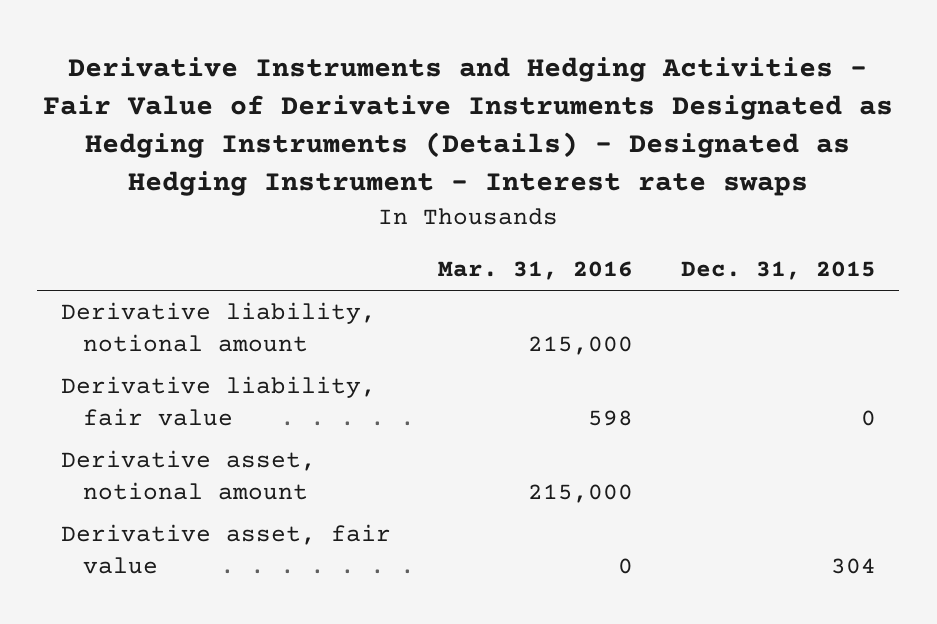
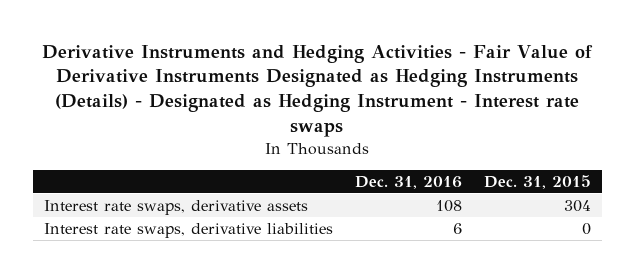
- | Mar. 31, 2016 | Dec. 31, 2015
+ | Dec. 31, 2016 | Dec. 31, 2015
- Derivative liability, notional amount | 215,000 |
- Derivative liability, fair value | 598 | 0
- Derivative asset, notional amount | 215,000 |
- Derivative asset, fair value | 0 | 304
+ Interest rate swaps, derivative assets | 108 | 304
+ Interest rate swaps, derivative liabilities | 6 | 0

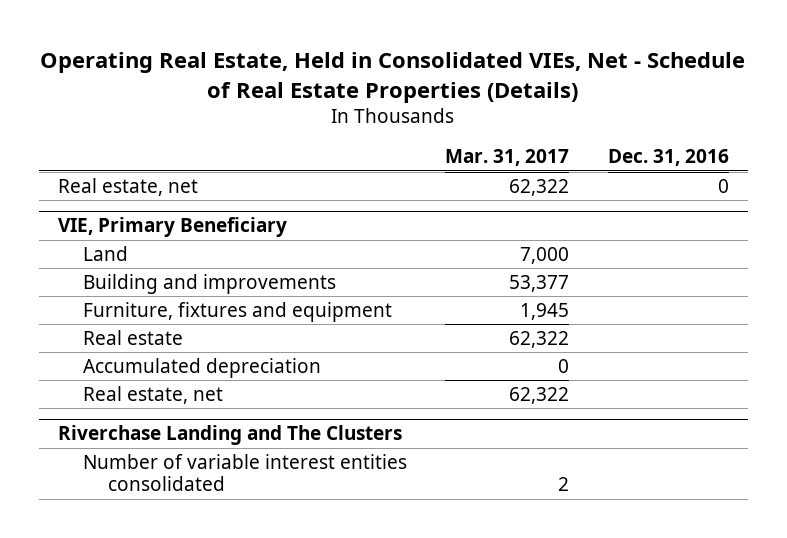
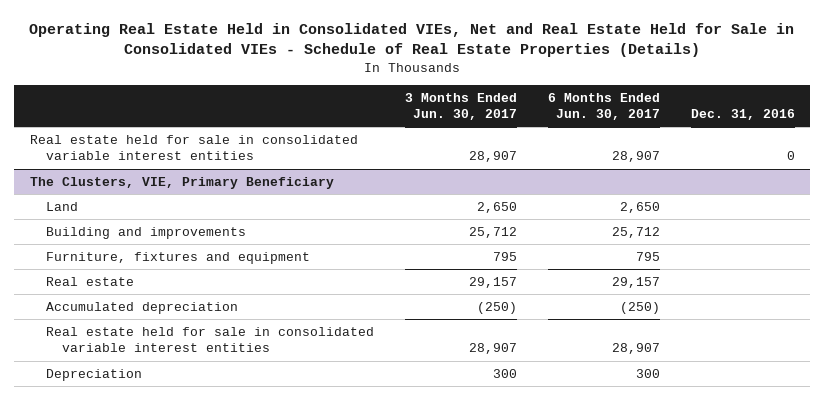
- Operating Real Estate, Held in Consolidated VIEs, Net - Schedule of Real Estate Properties (Details)
+ Operating Real Estate Held in Consolidated VIEs, Net and Real Estate Held for Sale in Consolidated VIEs - Schedule of Real Estate Properties (Details)
- | Mar. 31, 2017 | Dec. 31, 2016
+ | 3 Months Ended Jun. 30, 2017 | 6 Months Ended Jun. 30, 2017 | Dec. 31, 2016
- Real estate, net | 62,322 | 0
- VIE, Primary Beneficiary
+ Real estate held for sale in consolidated variable interest entities | 28,907 | 28,907 | 0
+ The Clusters, VIE, Primary Beneficiary
- Real estate, net | 62,322 |
- Riverchase Landing and The Clusters
- Number of variable interest entities consolidated | 2 |
+ Real estate held for sale in consolidated variable interest entities | 28,907 | 28,907 |
+ Depreciation | 300 | 300 |

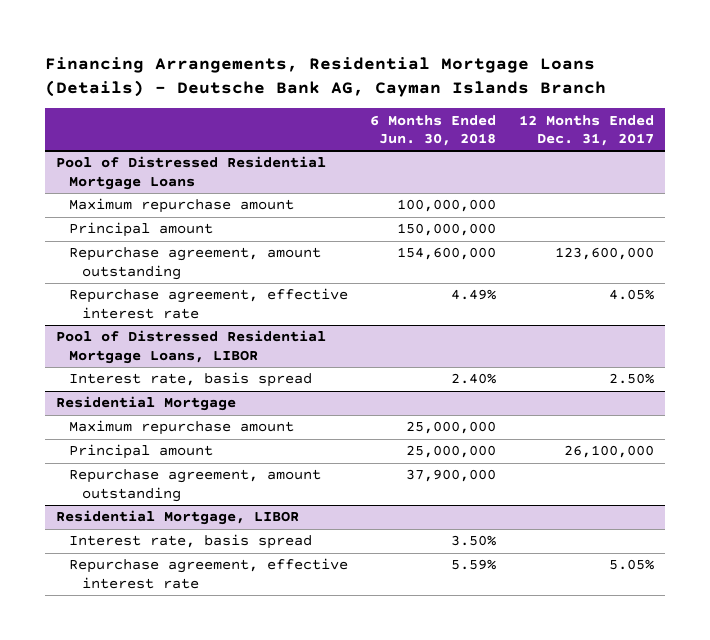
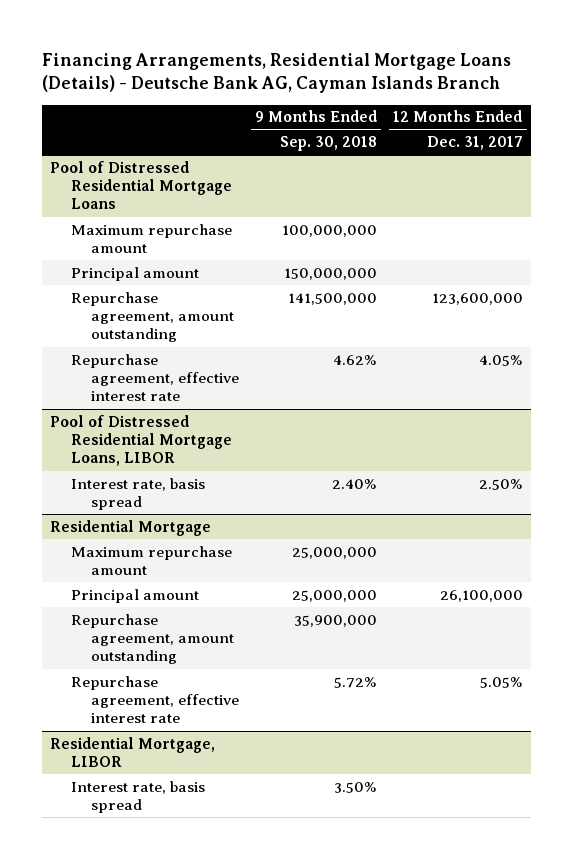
- | 6 Months Ended Jun. 30, 2018 | 12 Months Ended Dec. 31, 2017
+ | 9 Months Ended Sep. 30, 2018 | 12 Months Ended Dec. 31, 2017
@ Residential Mortgage
+ Repurchase agreement, effective interest rate | 5.72% | 5.05%
@ Residential Mortgage, LIBOR
- Repurchase agreement, effective interest rate | 5.59% | 5.05%

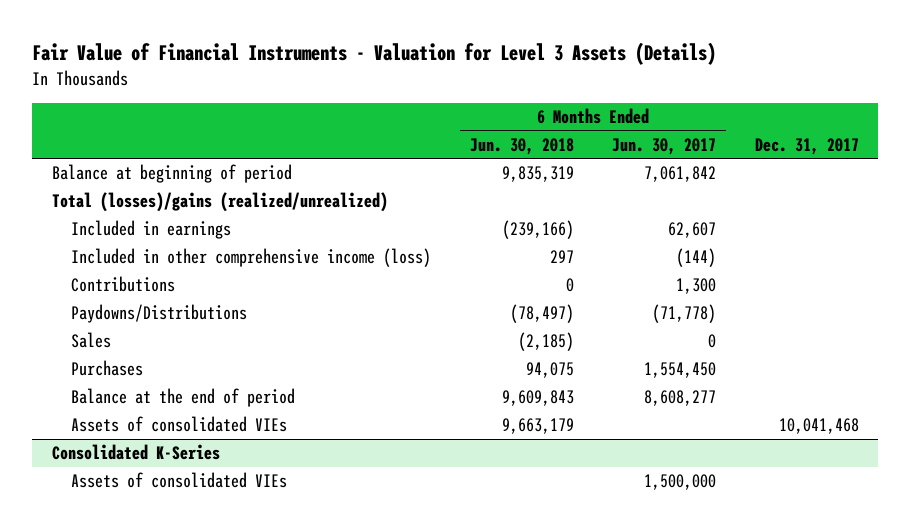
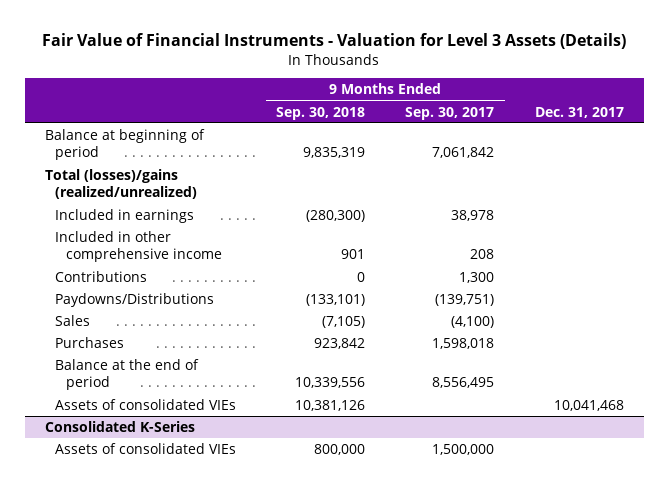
- | 6 Months Ended Jun. 30, 2018 | 6 Months Ended Jun. 30, 2017 | Dec. 31, 2017
+ | 9 Months Ended Sep. 30, 2018 | 9 Months Ended Sep. 30, 2017 | Dec. 31, 2017
- Included in other comprehensive income (loss) | 297 | (144) |
+ Included in other comprehensive income | 901 | 208 |

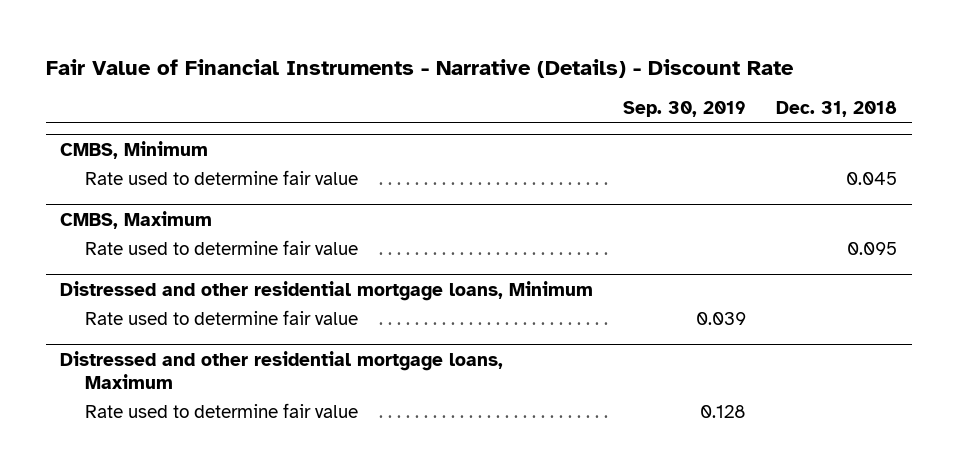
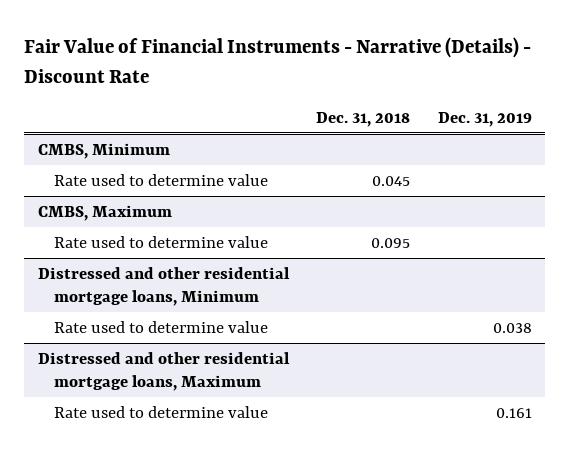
- | Sep. 30, 2019 | Dec. 31, 2018
+ | Dec. 31, 2018 | Dec. 31, 2019
@ CMBS, Minimum
- Rate used to determine fair value | | 0.045
+ Rate used to determine value | 0.045 |
@ CMBS, Maximum
- Rate used to determine fair value | | 0.095
+ Rate used to determine value | 0.095 |
@ Distressed and other residential mortgage loans, Minimum
- Rate used to determine fair value | 0.039 |
+ Rate used to determine value | | 0.038
@ Distressed and other residential mortgage loans, Maximum
- Rate used to determine fair value | 0.128 |
+ Rate used to determine value | | 0.161

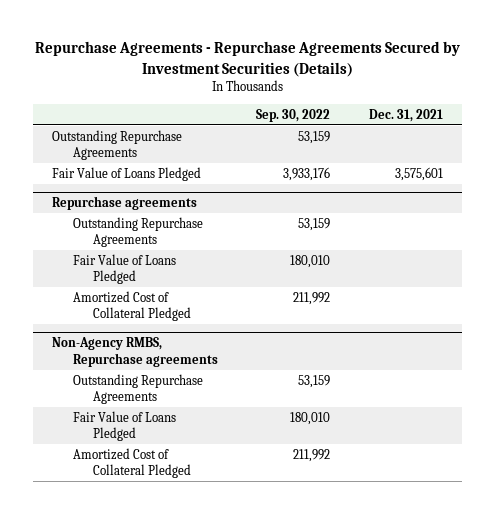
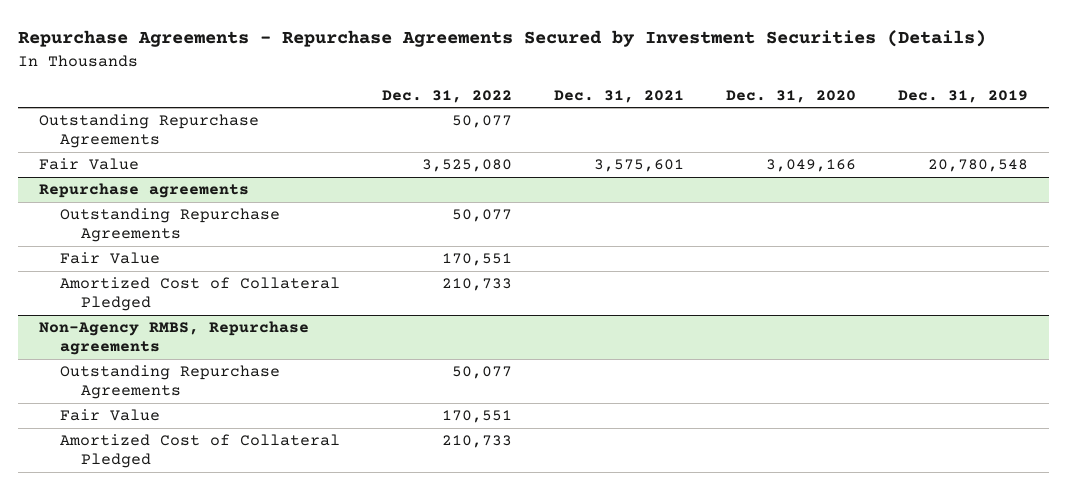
- | Sep. 30, 2022 | Dec. 31, 2021
+ | Dec. 31, 2022 | Dec. 31, 2021 | Dec. 31, 2020 | Dec. 31, 2019
- Fair Value of Loans Pledged | 3,933,176 | 3,575,601
+ Fair Value | 3,525,080 | 3,575,601 | 3,049,166 | 20,780,548
@ Repurchase agreements
- Fair Value of Loans Pledged | 180,010 |
+ Fair Value | 170,551 | | |
@ Non-Agency RMBS, Repurchase agreements
- Fair Value of Loans Pledged | 180,010 |
+ Fair Value | 170,551 | | |

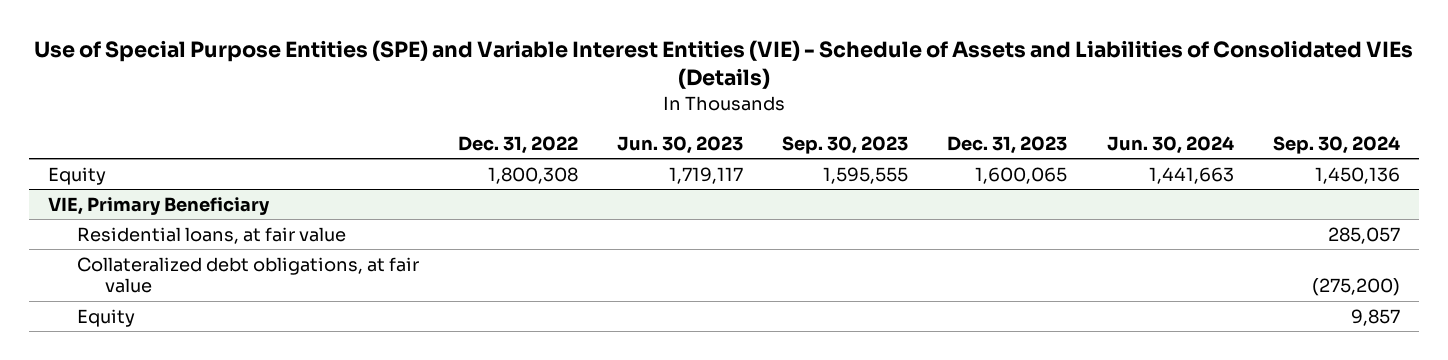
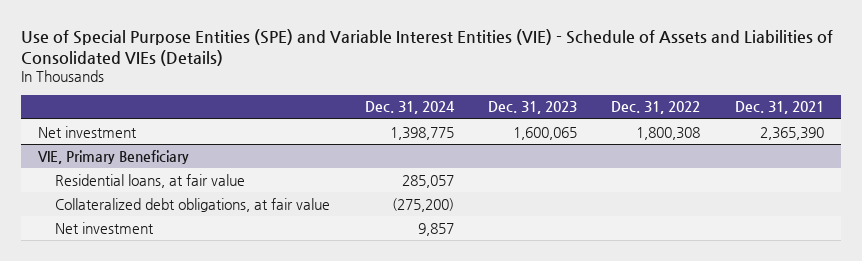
- | Dec. 31, 2022 | Jun. 30, 2023 | Sep. 30, 2023 | Dec. 31, 2023 | Jun. 30, 2024 | Sep. 30, 2024
+ | Dec. 31, 2024 | Dec. 31, 2023 | Dec. 31, 2022 | Dec. 31, 2021
- Equity | 1,800,308 | 1,719,117 | 1,595,555 | 1,600,065 | 1,441,663 | 1,450,136
+ Net investment | 1,398,775 | 1,600,065 | 1,800,308 | 2,365,390
@ VIE, Primary Beneficiary
- Equity | | | | | | 9,857
+ Net investment | 9,857 | | |

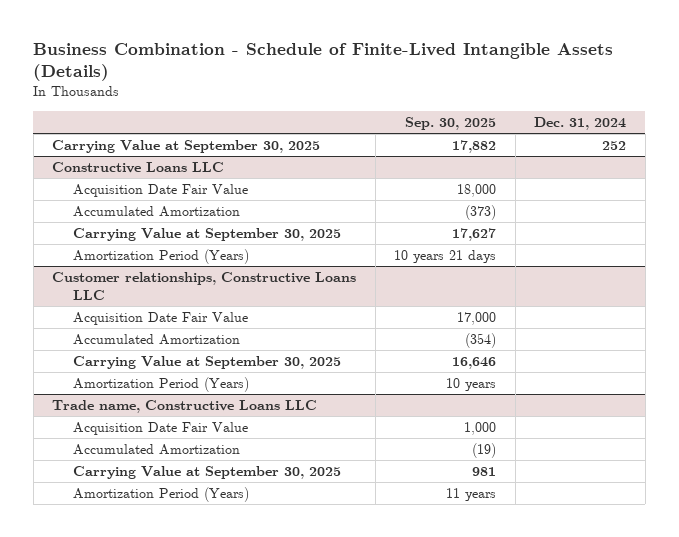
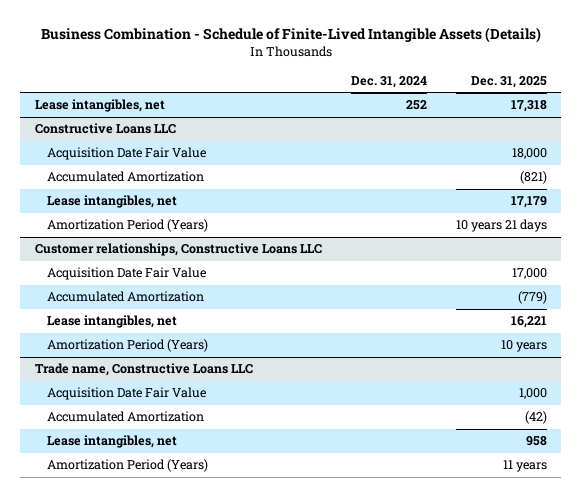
- | Sep. 30, 2025 | Dec. 31, 2024
+ | Dec. 31, 2024 | Dec. 31, 2025
- Carrying Value at September 30, 2025 | 17,882 | 252
+ Lease intangibles, net | 252 | 17,318
@ Constructive Loans LLC
- Carrying Value at September 30, 2025 | 17,627 |
+ Lease intangibles, net | | 17,179
@ Customer relationships, Constructive Loans LLC
- Carrying Value at September 30, 2025 | 16,646 |
+ Lease intangibles, net | | 16,221
@ Trade name, Constructive Loans LLC
- Carrying Value at September 30, 2025 | 981 |
+ Lease intangibles, net | | 958

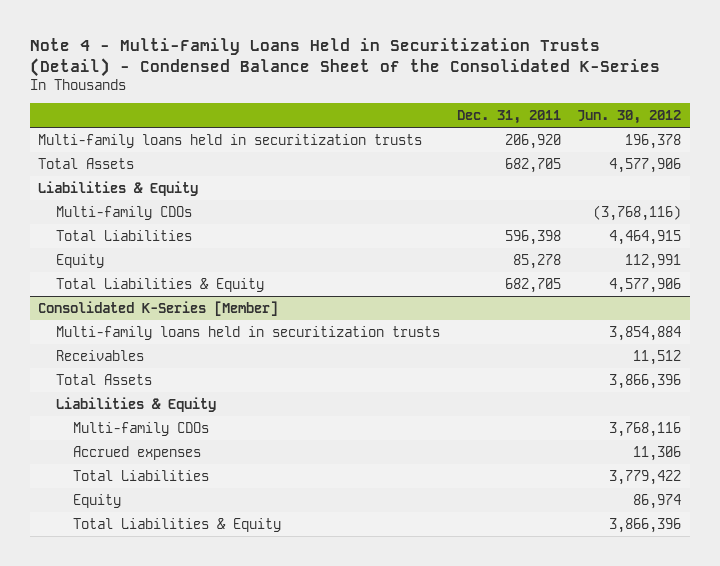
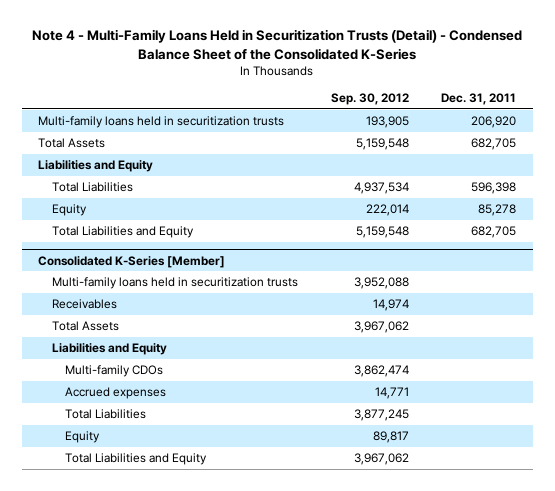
- | Dec. 31, 2011 | Jun. 30, 2012
+ | Sep. 30, 2012 | Dec. 31, 2011
- Liabilities & Equity
- Multi-family CDOs | | (3,768,116)
+ Liabilities and Equity
- Total Liabilities & Equity | 682,705 | 4,577,906
+ Total Liabilities and Equity | 5,159,548 | 682,705
@ Consolidated K-Series [Member]
- Liabilities & Equity
+ Liabilities and Equity
- Total Liabilities & Equity | | 3,866,396
+ Total Liabilities and Equity | 3,967,062 |

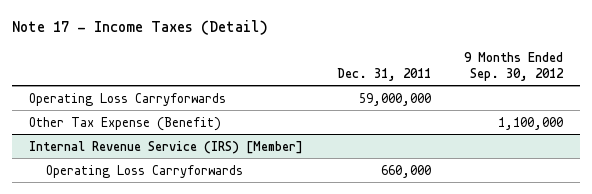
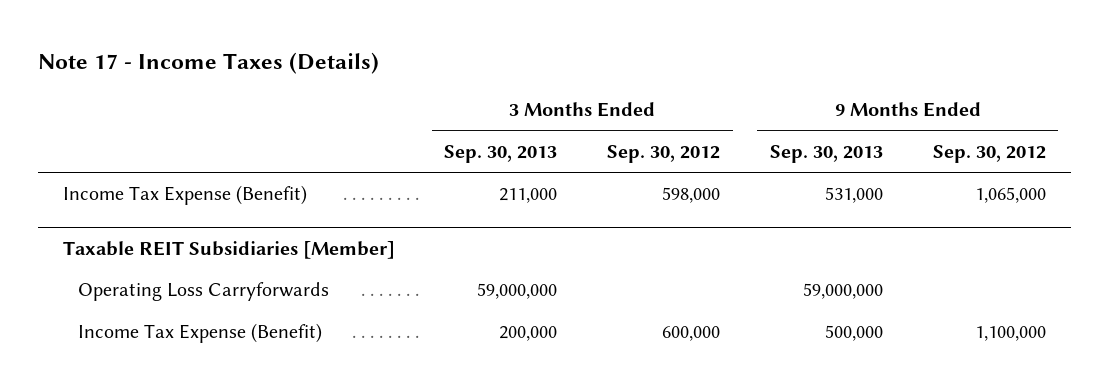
- Note 17 - Income Taxes (Detail)
+ Note 17 - Income Taxes (Details)
- | Dec. 31, 2011 | 9 Months Ended Sep. 30, 2012
+ | 3 Months Ended Sep. 30, 2013 | 3 Months Ended Sep. 30, 2012 | 9 Months Ended Sep. 30, 2013 | 9 Months Ended Sep. 30, 2012
- Operating Loss Carryforwards | 59,000,000 |
- Other Tax Expense (Benefit) | | 1,100,000
- Internal Revenue Service (IRS) [Member]
- Operating Loss Carryforwards | 660,000 |
+ Income Tax Expense (Benefit) | 211,000 | 598,000 | 531,000 | 1,065,000
+ Taxable REIT Subsidiaries [Member]
+ Operating Loss Carryforwards | 59,000,000 | | 59,000,000 |
+ Income Tax Expense (Benefit) | 200,000 | 600,000 | 500,000 | 1,100,000

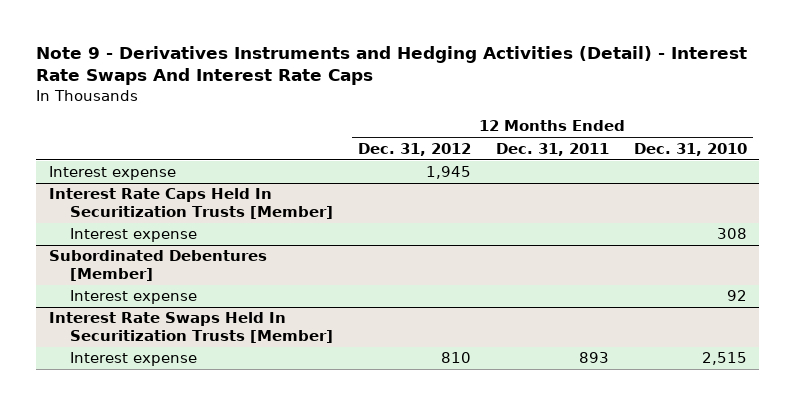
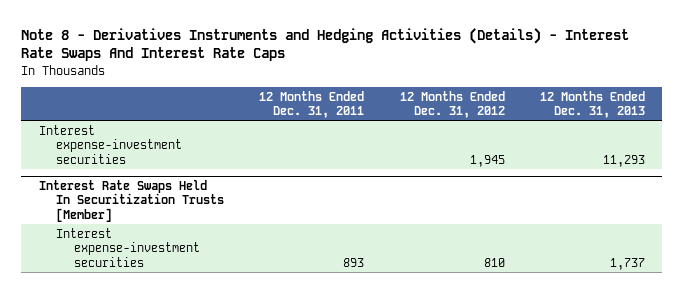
- Note 9 - Derivatives Instruments and Hedging Activities (Detail) - Interest Rate Swaps And Interest Rate Caps
+ Note 8 - Derivatives Instruments and Hedging Activities (Details) - Interest Rate Swaps And Interest Rate Caps
- | 12 Months Ended Dec. 31, 2012 | 12 Months Ended Dec. 31, 2011 | 12 Months Ended Dec. 31, 2010
+ | 12 Months Ended Dec. 31, 2011 | 12 Months Ended Dec. 31, 2012 | 12 Months Ended Dec. 31, 2013
- Interest expense | 1,945 | |
- Interest Rate Caps Held In Securitization Trusts [Member]
- Interest expense | | | 308
- Subordinated Debentures [Member]
- Interest expense | | | 92
+ Interest expense-investment securities | | 1,945 | 11,293
@ Interest Rate Swaps Held In Securitization Trusts [Member]
- Interest expense | 810 | 893 | 2,515
+ Interest expense-investment securities | 893 | 810 | 1,737

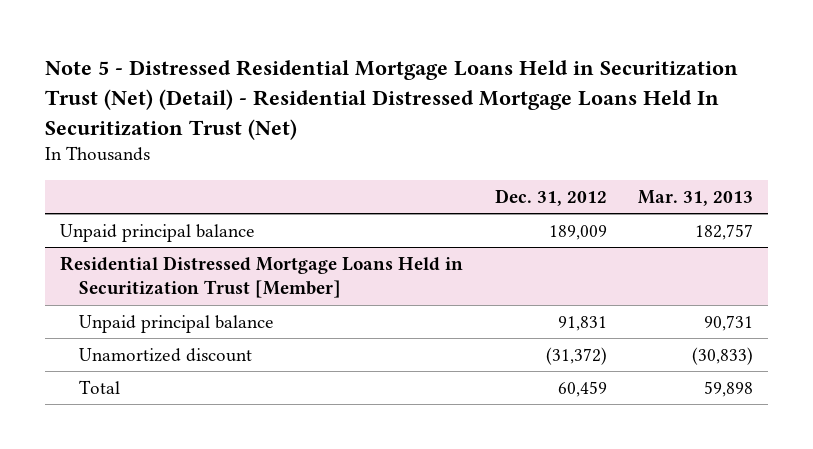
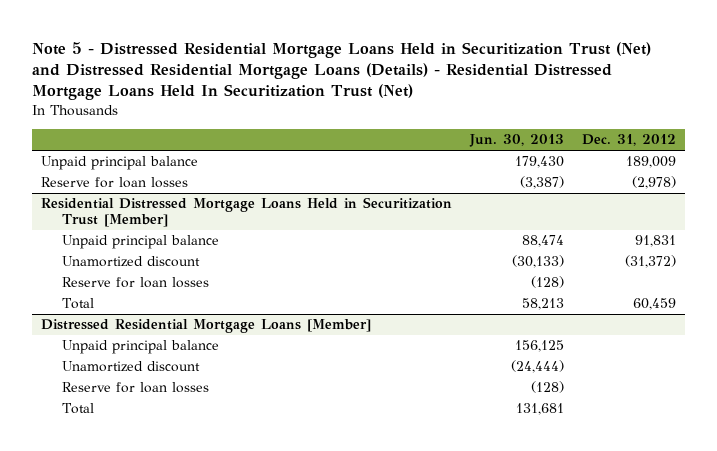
- Note 5 - Distressed Residential Mortgage Loans Held in Securitization Trust (Net) (Detail) - Residential Distressed Mortgage Loans Held In Securitization Trust (Net)
+ Note 5 - Distressed Residential Mortgage Loans Held in Securitization Trust (Net) and Distressed Residential Mortgage Loans (Details) - Residential Distressed Mortgage Loans Held In Securitization Trust (Net)
- | Dec. 31, 2012 | Mar. 31, 2013
+ | Jun. 30, 2013 | Dec. 31, 2012
+ Reserve for loan losses | (3,387) | (2,978)
@ Residential Distressed Mortgage Loans Held in Securitization Trust [Member]
+ Reserve for loan losses | (128) |
+ Distressed Residential Mortgage Loans [Member]
+ Unpaid principal balance | 156,125 |
+ Unamortized discount | (24,444) |
+ Reserve for loan losses | (128) |
+ Total | 131,681 |

